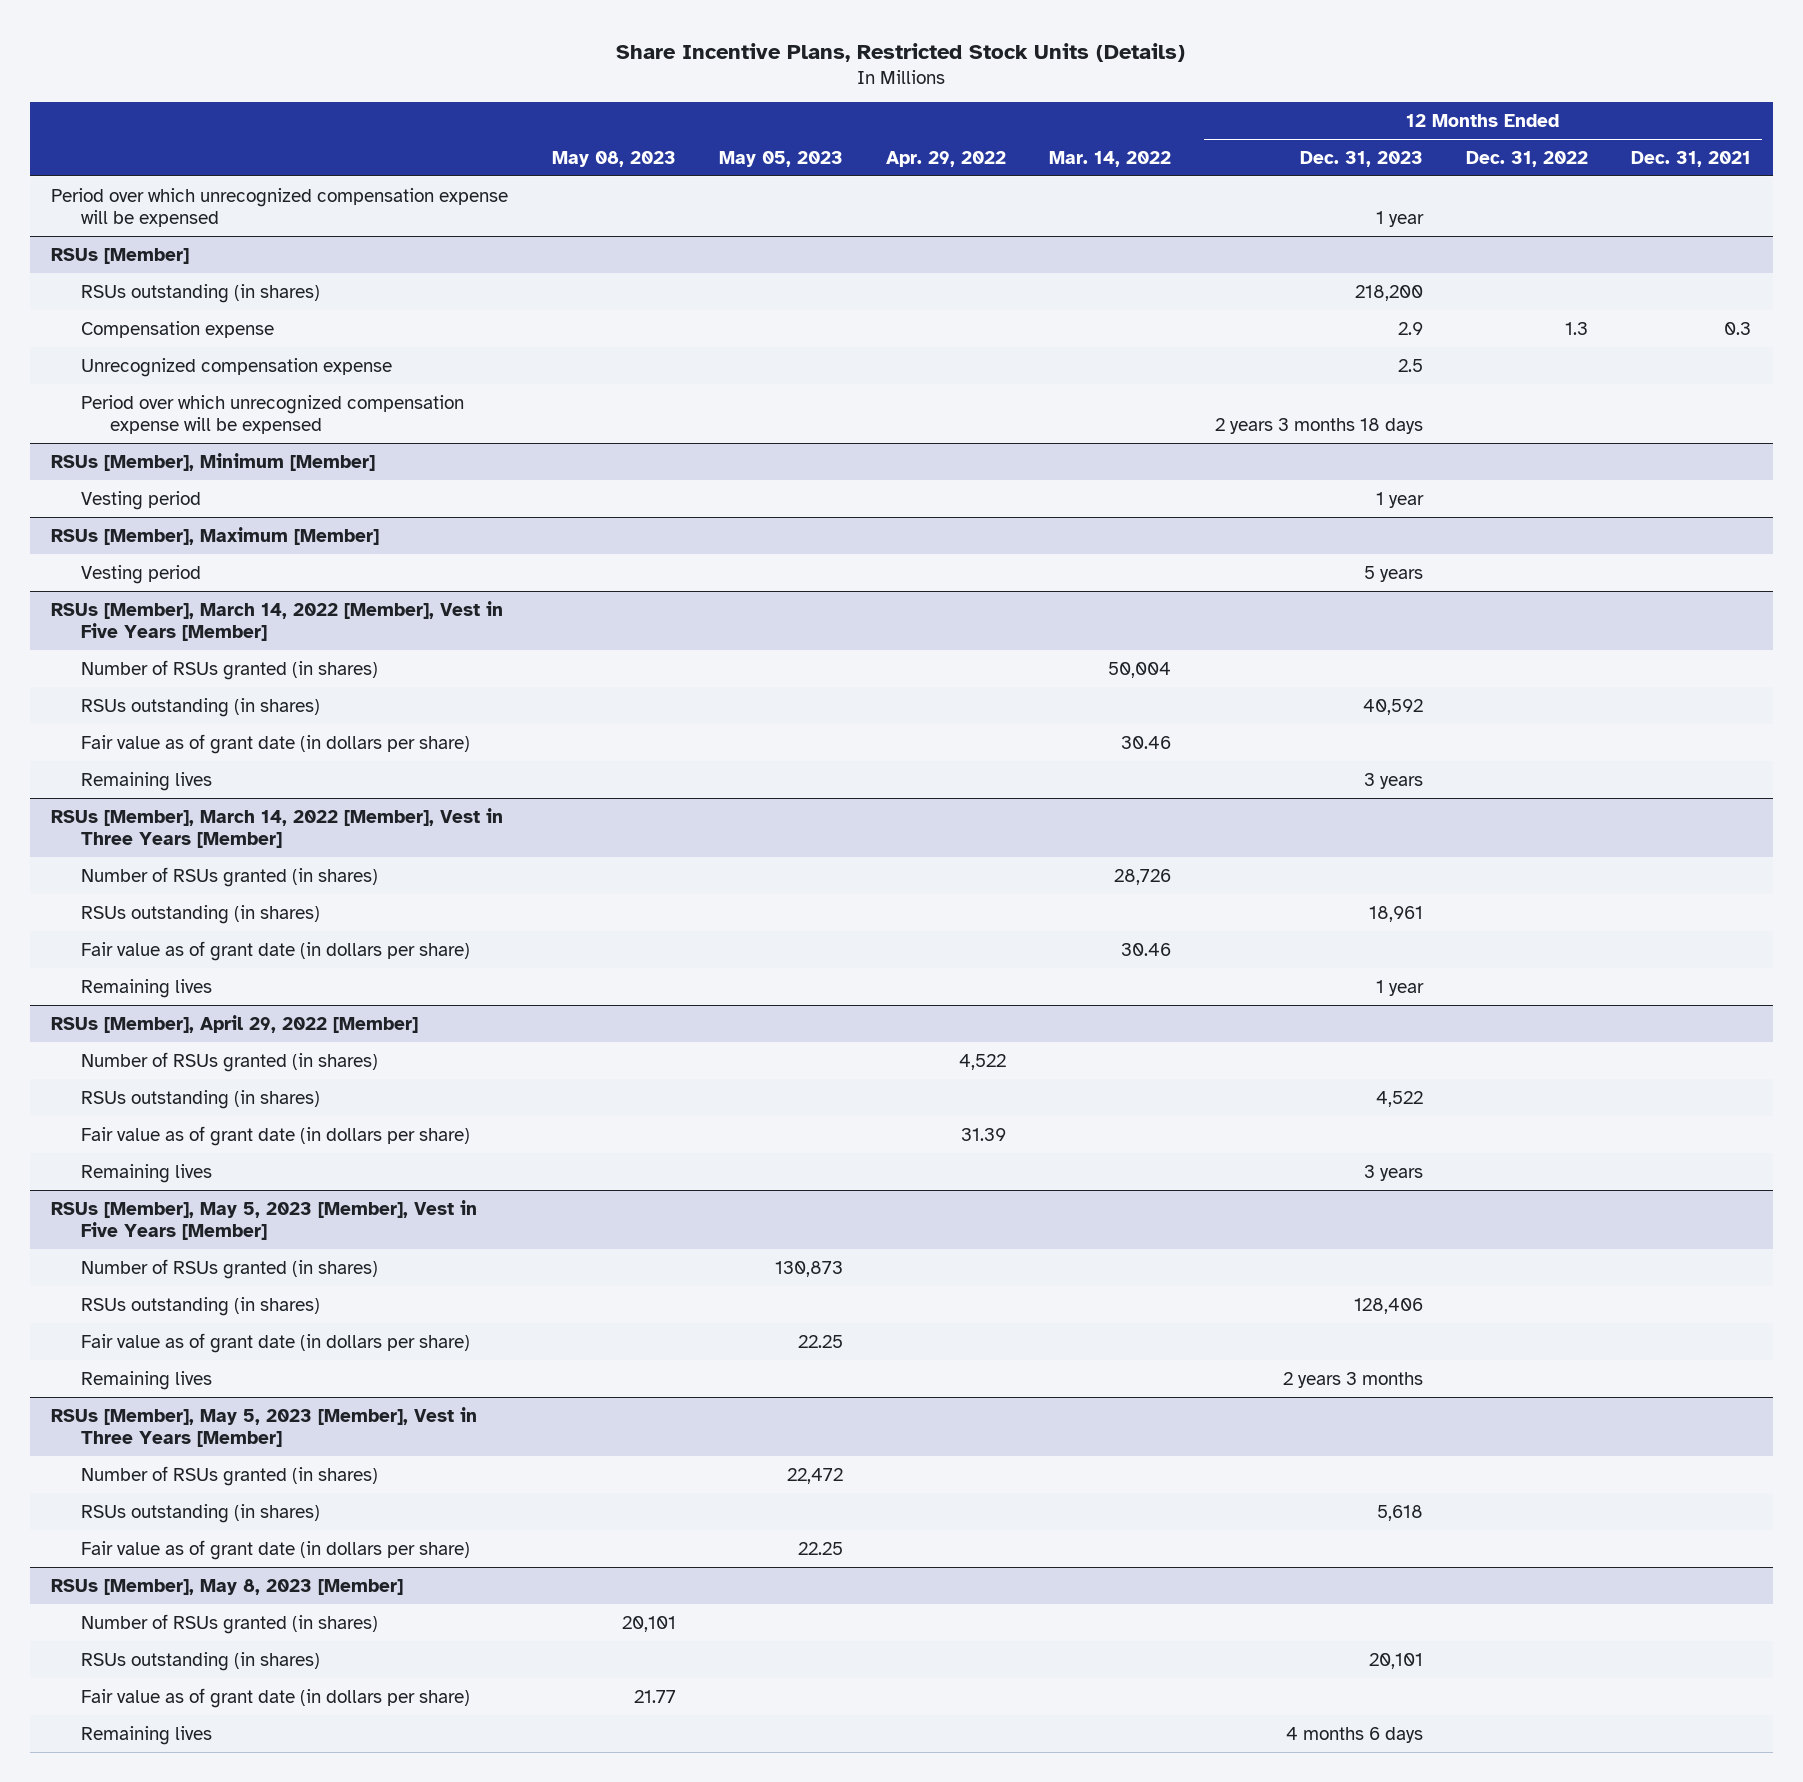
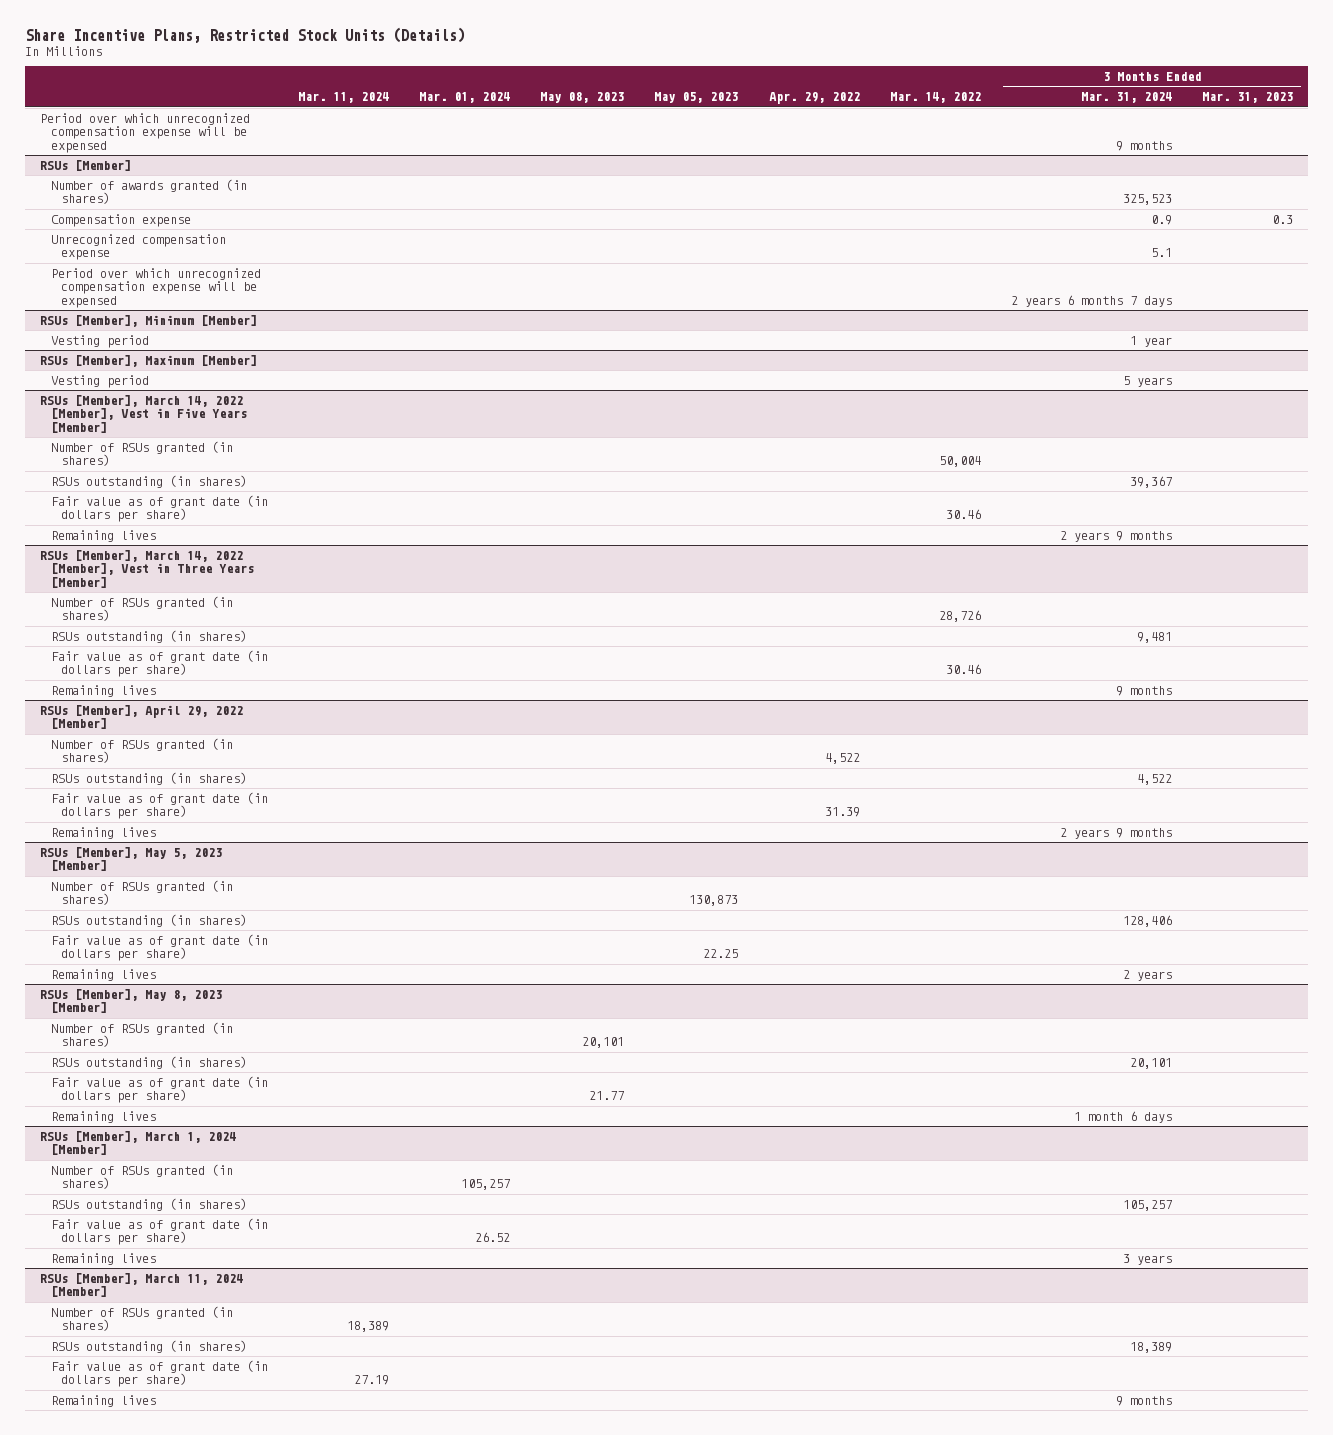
- | May 08, 2023 | May 05, 2023 | Apr. 29, 2022 | Mar. 14, 2022 | 12 Months Ended Dec. 31, 2023 | 12 Months Ended Dec. 31, 2022 | 12 Months Ended Dec. 31, 2021
+ | Mar. 11, 2024 | Mar. 01, 2024 | May 08, 2023 | May 05, 2023 | Apr. 29, 2022 | Mar. 14, 2022 | 3 Months Ended Mar. 31, 2024 | 3 Months Ended Mar. 31, 2023
@ RSUs [Member]
- RSUs outstanding (in shares) | | | | | 218,200 | |
+ Number of awards granted (in shares) | | | | | | | 325,523 |
- RSUs [Member], May 5, 2023 [Member], Vest in Five Years [Member]
+ RSUs [Member], May 5, 2023 [Member]
- RSUs [Member], May 5, 2023 [Member], Vest in Three Years [Member]
- Number of RSUs granted (in shares) | | 22,472 | | | | |
- RSUs outstanding (in shares) | | | | | 5,618 | |
- Fair value as of grant date (in dollars per share) | | 22.25 | | | | |
+ RSUs [Member], March 1, 2024 [Member]
+ Number of RSUs granted (in shares) | | 105,257 | | | | | |
+ RSUs outstanding (in shares) | | | | | | | 105,257 |
+ Fair value as of grant date (in dollars per share) | | 26.52 | | | | | |
+ Remaining lives | | | | | | | 3 years |
+ RSUs [Member], March 11, 2024 [Member]
+ Number of RSUs granted (in shares) | 18,389 | | | | | | |
+ RSUs outstanding (in shares) | | | | | | | 18,389 |
+ Fair value as of grant date (in dollars per share) | 27.19 | | | | | | |
+ Remaining lives | | | | | | | 9 months |

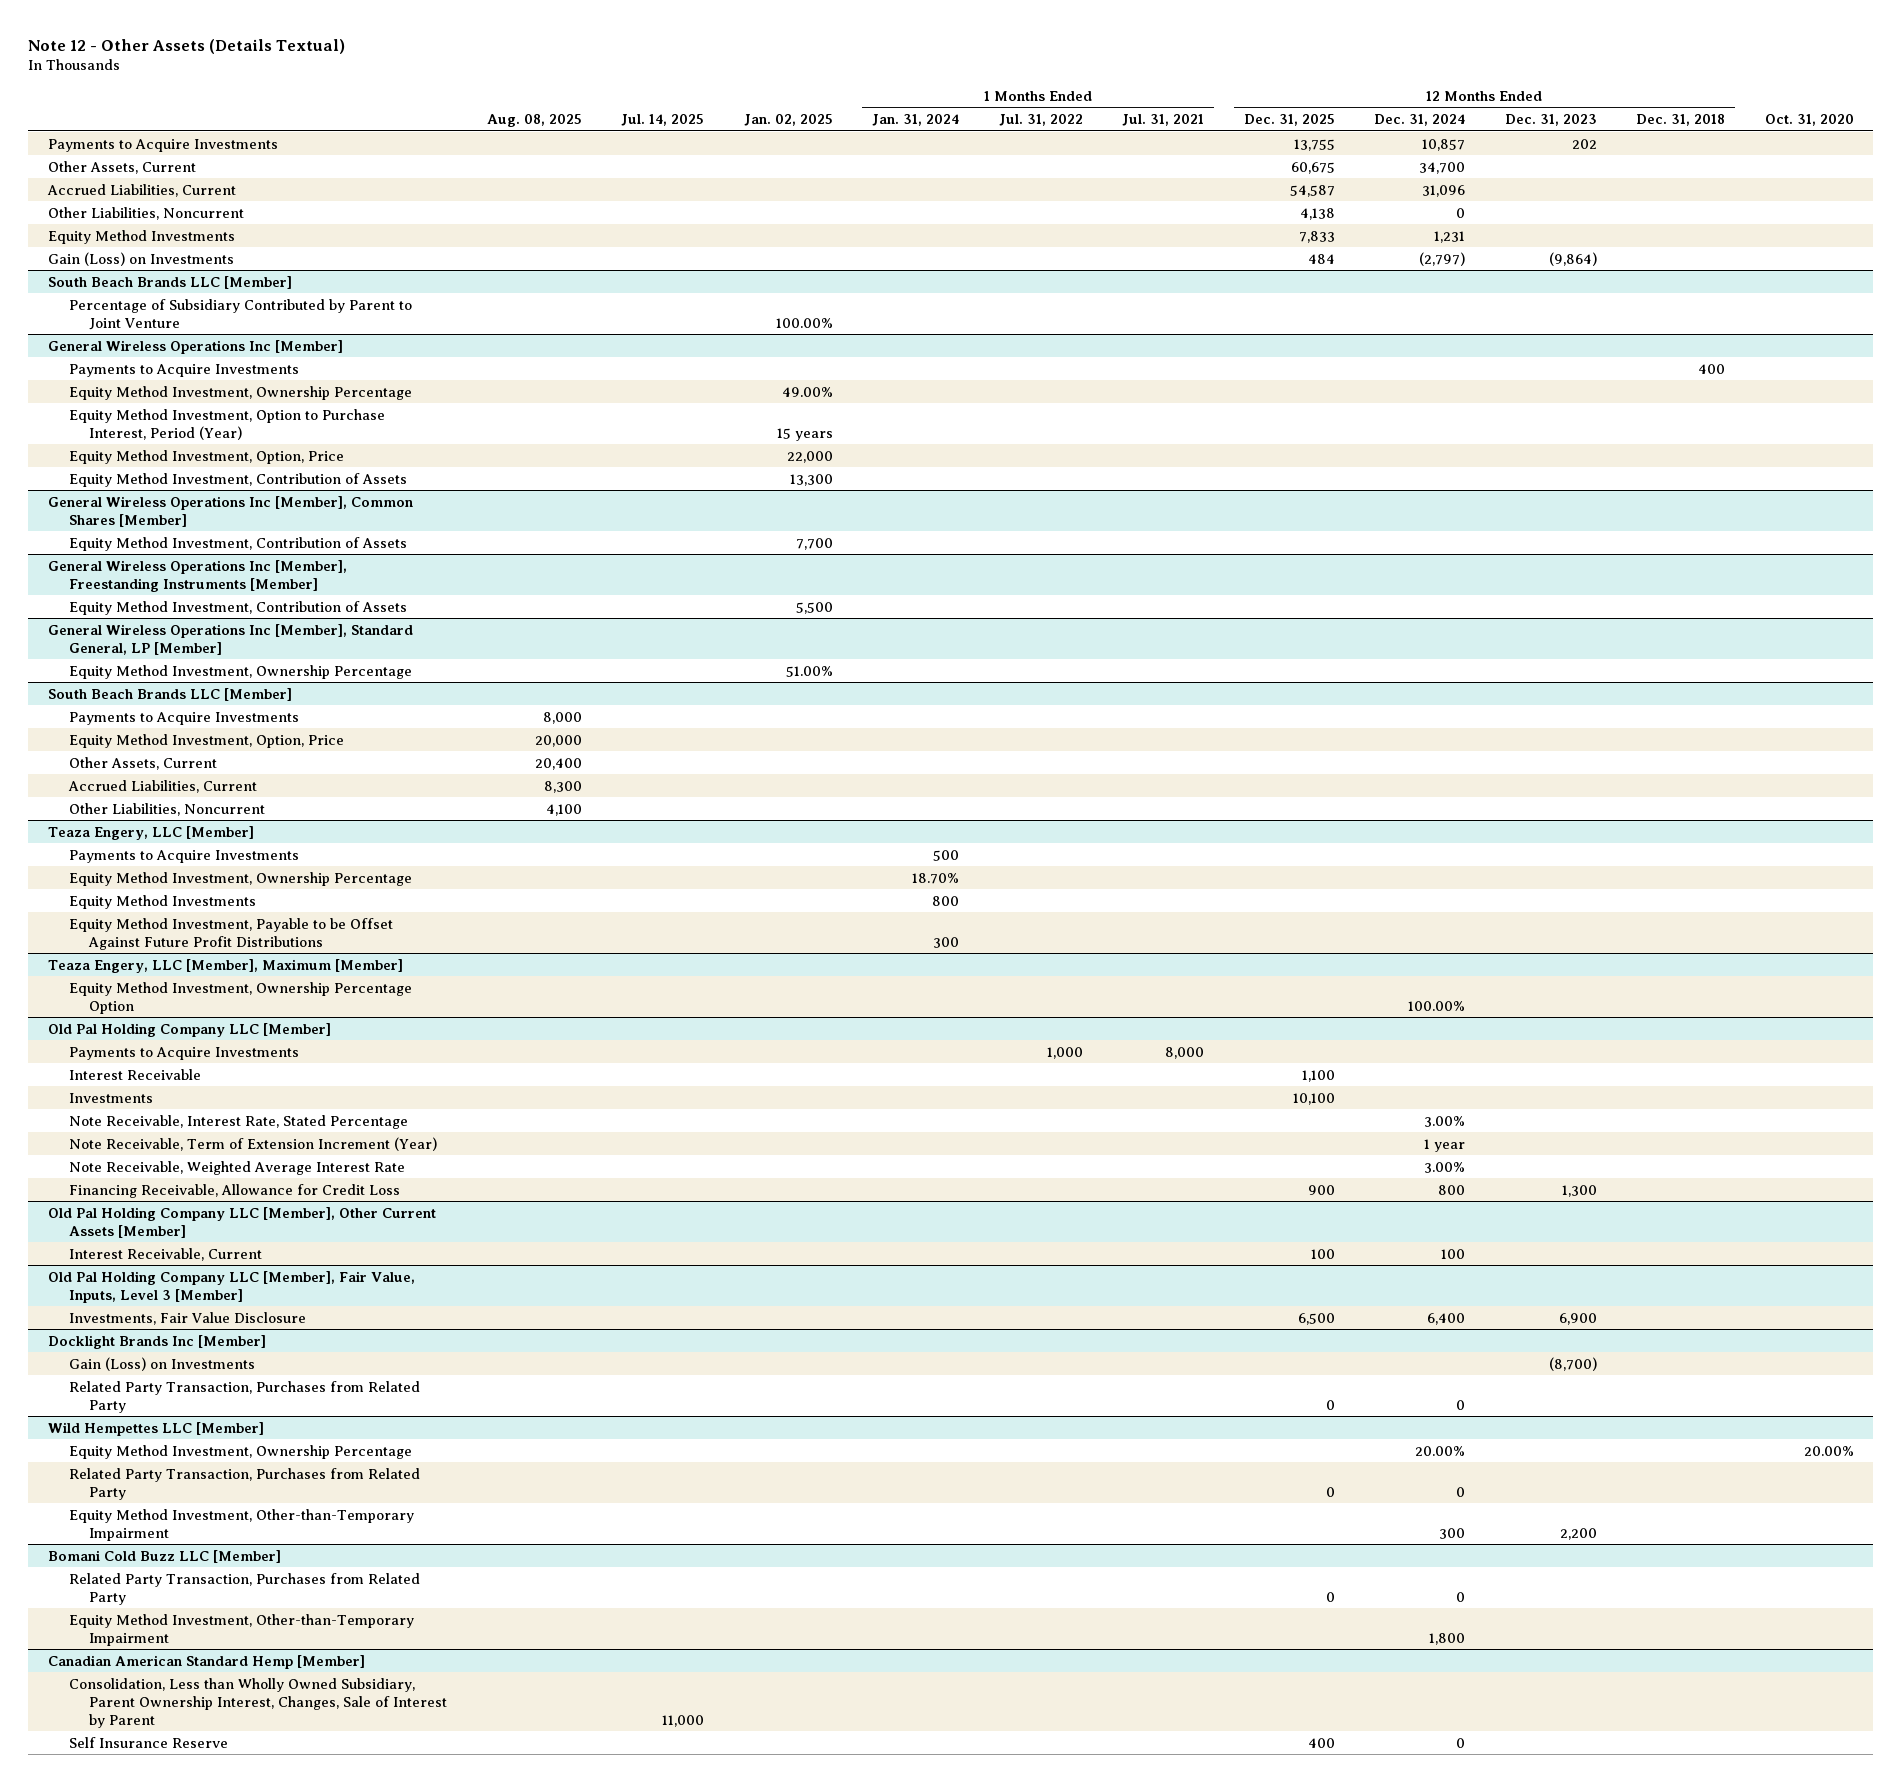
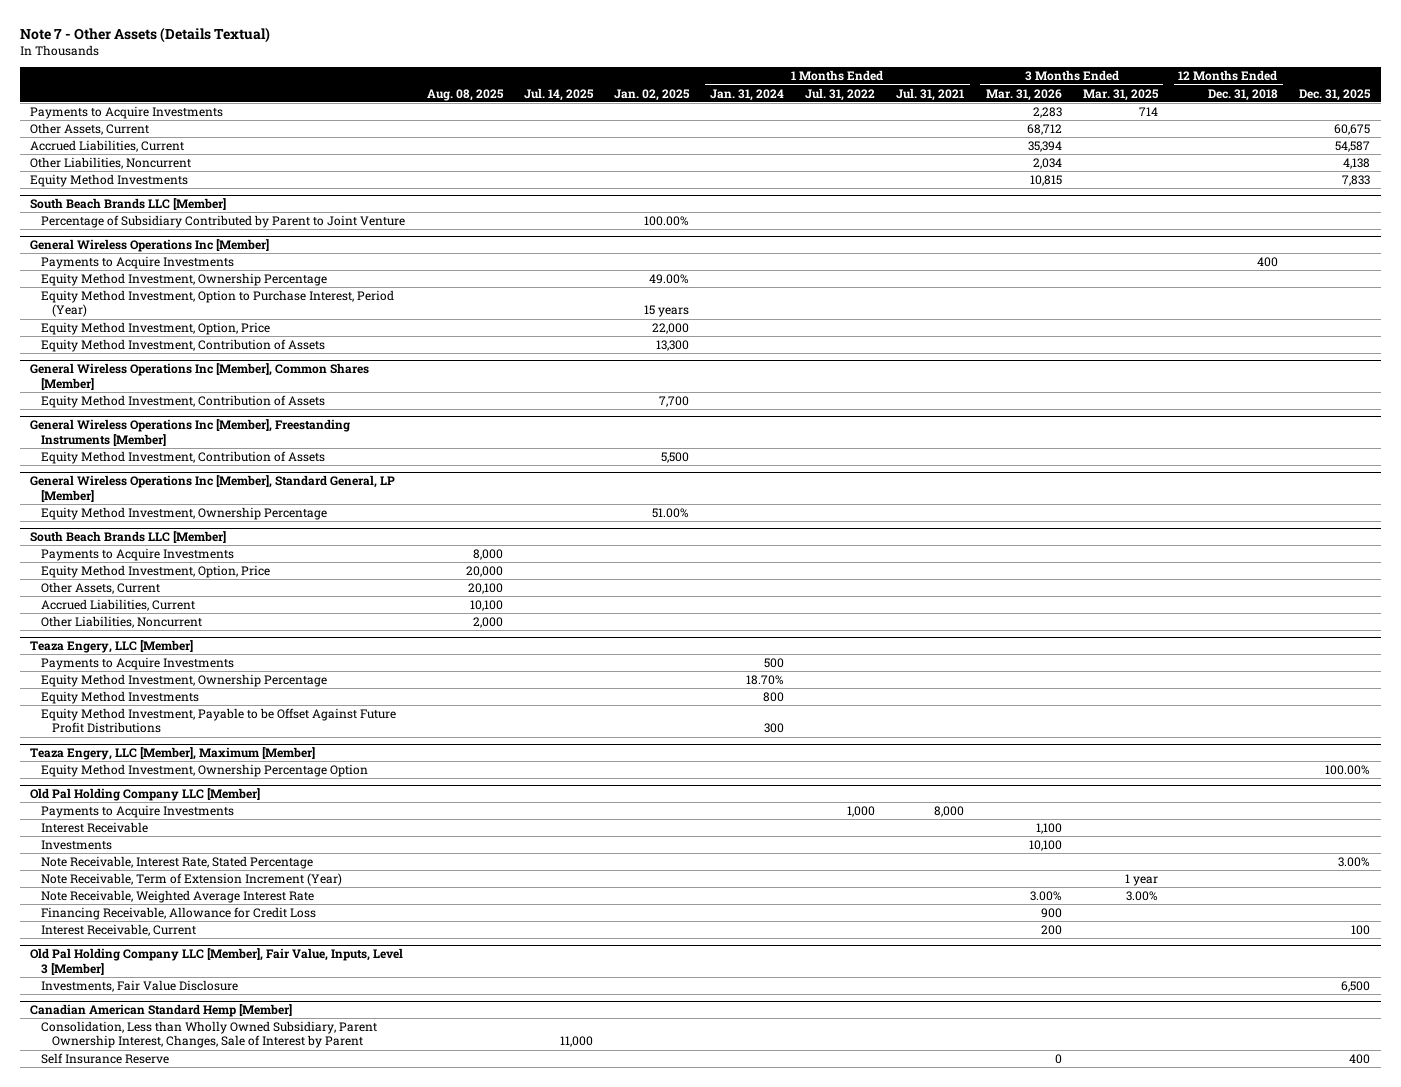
- Note 12 - Other Assets (Details Textual)
+ Note 7 - Other Assets (Details Textual)
- | Aug. 08, 2025 | Jul. 14, 2025 | Jan. 02, 2025 | 1 Months Ended Jan. 31, 2024 | 1 Months Ended Jul. 31, 2022 | 1 Months Ended Jul. 31, 2021 | 12 Months Ended Dec. 31, 2025 | 12 Months Ended Dec. 31, 2024 | 12 Months Ended Dec. 31, 2023 | 12 Months Ended Dec. 31, 2018 | Oct. 31, 2020
+ | Aug. 08, 2025 | Jul. 14, 2025 | Jan. 02, 2025 | 1 Months Ended Jan. 31, 2024 | 1 Months Ended Jul. 31, 2022 | 1 Months Ended Jul. 31, 2021 | 3 Months Ended Mar. 31, 2026 | 3 Months Ended Mar. 31, 2025 | 12 Months Ended Dec. 31, 2018 | Dec. 31, 2025
- Gain (Loss) on Investments | | | | | | | 484 | (2,797) | (9,864) | |
@ South Beach Brands LLC [Member]
- Other Assets, Current | 20,400 | | | | | | | | | |
- Accrued Liabilities, Current | 8,300 | | | | | | | | | |
- Other Liabilities, Noncurrent | 4,100 | | | | | | | | | |
+ Other Assets, Current | 20,100 | | | | | | | | |
+ Accrued Liabilities, Current | 10,100 | | | | | | | | |
+ Other Liabilities, Noncurrent | 2,000 | | | | | | | | |
- Old Pal Holding Company LLC [Member], Other Current Assets [Member]
- Interest Receivable, Current | | | | | | | 100 | 100 | | |
@ Old Pal Holding Company LLC [Member]
+ Interest Receivable, Current | | | | | | | 200 | | | 100
- Docklight Brands Inc [Member]
- Gain (Loss) on Investments | | | | | | | | | (8,700) | |
- Related Party Transaction, Purchases from Related Party | | | | | | | 0 | 0 | | |
- Wild Hempettes LLC [Member]
- Equity Method Investment, Ownership Percentage | | | | | | | | 20.00% | | | 20.00%
- Related Party Transaction, Purchases from Related Party | | | | | | | 0 | 0 | | |
- Equity Method Investment, Other-than-Temporary Impairment | | | | | | | | 300 | 2,200 | |
- Bomani Cold Buzz LLC [Member]
- Related Party Transaction, Purchases from Related Party | | | | | | | 0 | 0 | | |
- Equity Method Investment, Other-than-Temporary Impairment | | | | | | | | 1,800 | | |

